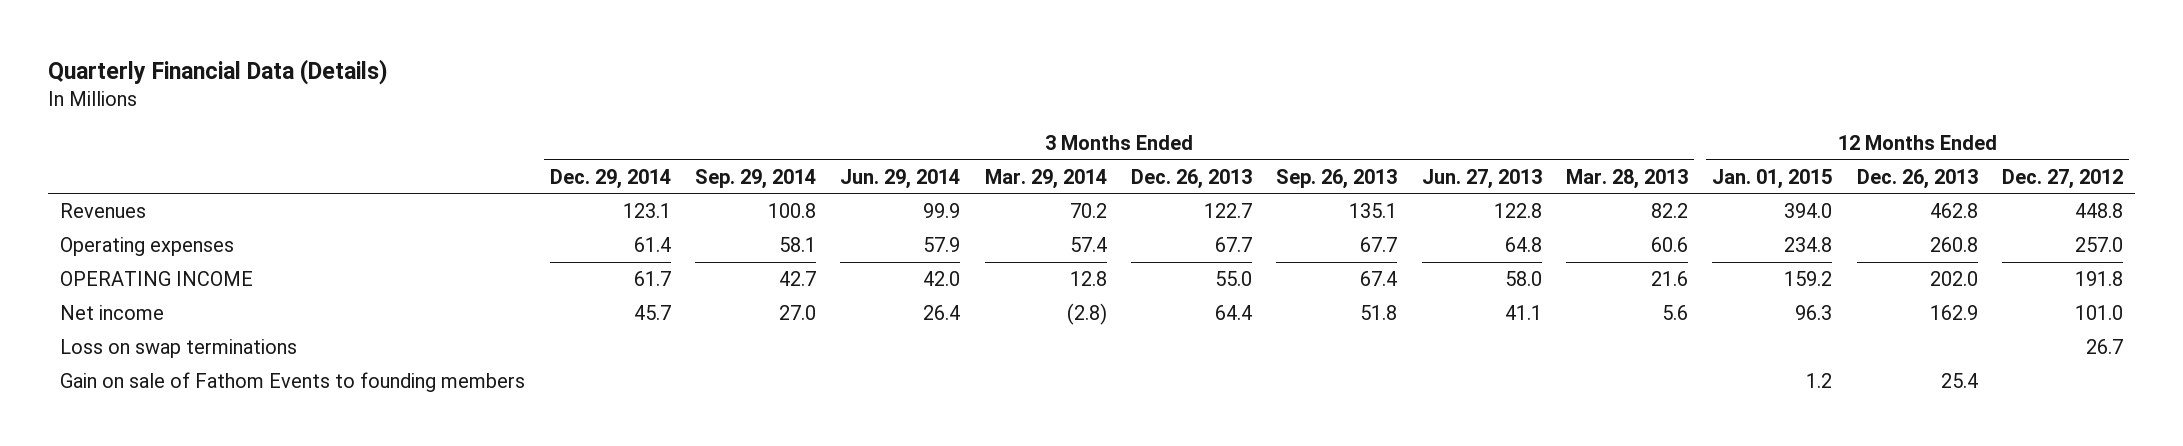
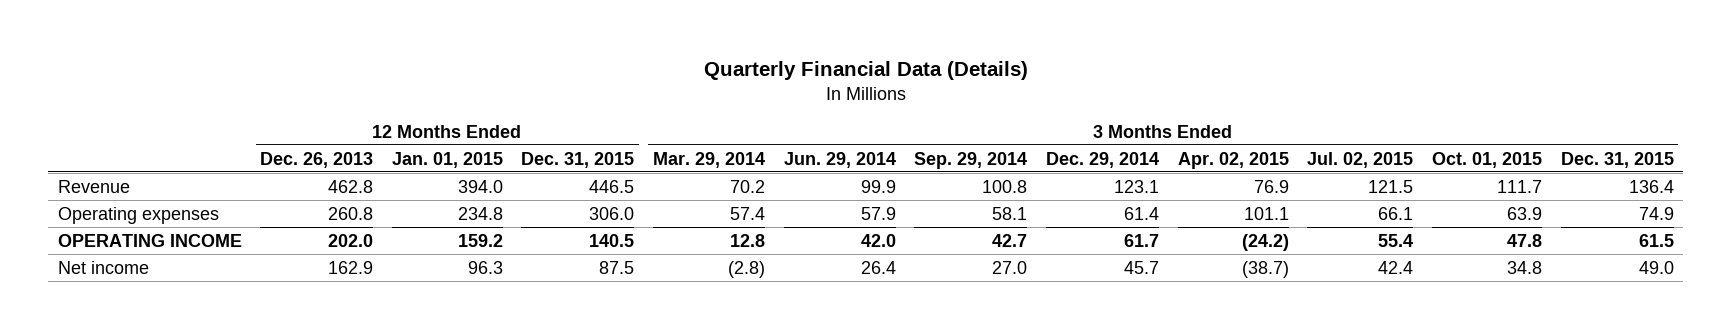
- | 3 Months Ended Dec. 29, 2014 | 3 Months Ended Sep. 29, 2014 | 3 Months Ended Jun. 29, 2014 | 3 Months Ended Mar. 29, 2014 | 3 Months Ended Dec. 26, 2013 | 3 Months Ended Sep. 26, 2013 | 3 Months Ended Jun. 27, 2013 | 3 Months Ended Mar. 28, 2013 | 12 Months Ended Jan. 01, 2015 | 12 Months Ended Dec. 26, 2013 | 12 Months Ended Dec. 27, 2012
+ | 12 Months Ended Dec. 26, 2013 | 12 Months Ended Jan. 01, 2015 | 12 Months Ended Dec. 31, 2015 | 3 Months Ended Mar. 29, 2014 | 3 Months Ended Jun. 29, 2014 | 3 Months Ended Sep. 29, 2014 | 3 Months Ended Dec. 29, 2014 | 3 Months Ended Apr. 02, 2015 | 3 Months Ended Jul. 02, 2015 | 3 Months Ended Oct. 01, 2015 | 3 Months Ended Dec. 31, 2015
- Revenues | 123.1 | 100.8 | 99.9 | 70.2 | 122.7 | 135.1 | 122.8 | 82.2 | 394.0 | 462.8 | 448.8
+ Revenue | 462.8 | 394.0 | 446.5 | 70.2 | 99.9 | 100.8 | 123.1 | 76.9 | 121.5 | 111.7 | 136.4
- Loss on swap terminations | | | | | | | | | | | 26.7
- Gain on sale of Fathom Events to founding members | | | | | | | | | 1.2 | 25.4 |

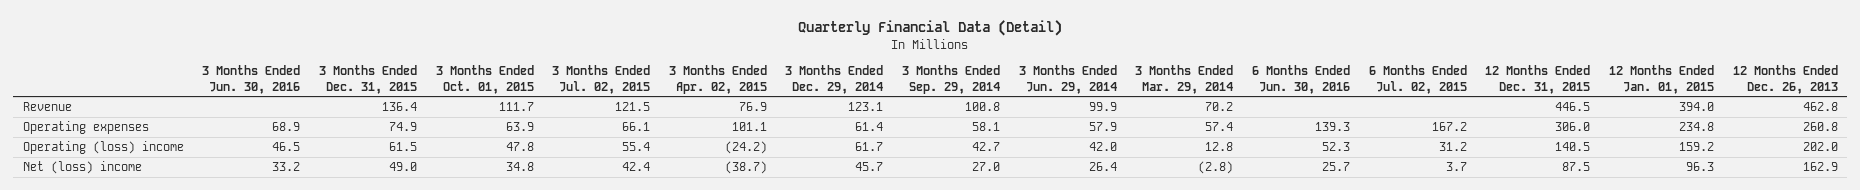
- Quarterly Financial Data (Details)
+ Quarterly Financial Data (Detail)
- | 12 Months Ended Dec. 26, 2013 | 12 Months Ended Jan. 01, 2015 | 12 Months Ended Dec. 31, 2015 | 3 Months Ended Mar. 29, 2014 | 3 Months Ended Jun. 29, 2014 | 3 Months Ended Sep. 29, 2014 | 3 Months Ended Dec. 29, 2014 | 3 Months Ended Apr. 02, 2015 | 3 Months Ended Jul. 02, 2015 | 3 Months Ended Oct. 01, 2015 | 3 Months Ended Dec. 31, 2015
+ | 3 Months Ended Jun. 30, 2016 | 3 Months Ended Dec. 31, 2015 | 3 Months Ended Oct. 01, 2015 | 3 Months Ended Jul. 02, 2015 | 3 Months Ended Apr. 02, 2015 | 3 Months Ended Dec. 29, 2014 | 3 Months Ended Sep. 29, 2014 | 3 Months Ended Jun. 29, 2014 | 3 Months Ended Mar. 29, 2014 | 6 Months Ended Jun. 30, 2016 | 6 Months Ended Jul. 02, 2015 | 12 Months Ended Dec. 31, 2015 | 12 Months Ended Jan. 01, 2015 | 12 Months Ended Dec. 26, 2013
- OPERATING INCOME | 202.0 | 159.2 | 140.5 | 12.8 | 42.0 | 42.7 | 61.7 | (24.2) | 55.4 | 47.8 | 61.5
- Net income | 162.9 | 96.3 | 87.5 | (2.8) | 26.4 | 27.0 | 45.7 | (38.7) | 42.4 | 34.8 | 49.0
+ Operating (loss) income | 46.5 | 61.5 | 47.8 | 55.4 | (24.2) | 61.7 | 42.7 | 42.0 | 12.8 | 52.3 | 31.2 | 140.5 | 159.2 | 202.0
+ Net (loss) income | 33.2 | 49.0 | 34.8 | 42.4 | (38.7) | 45.7 | 27.0 | 26.4 | (2.8) | 25.7 | 3.7 | 87.5 | 96.3 | 162.9

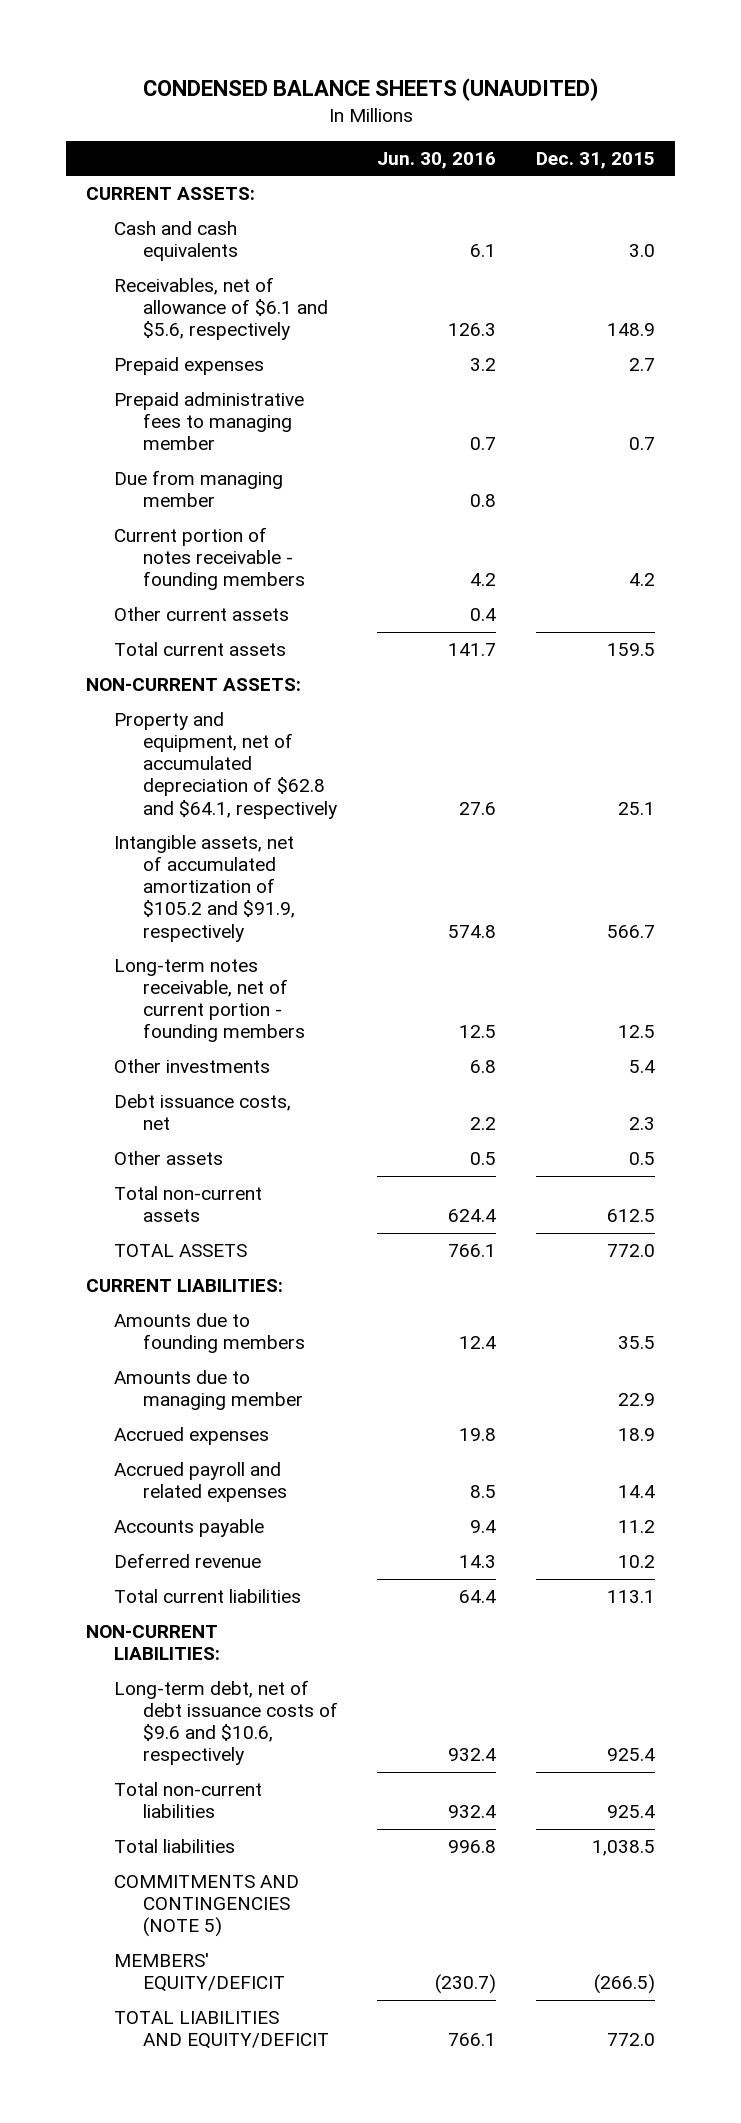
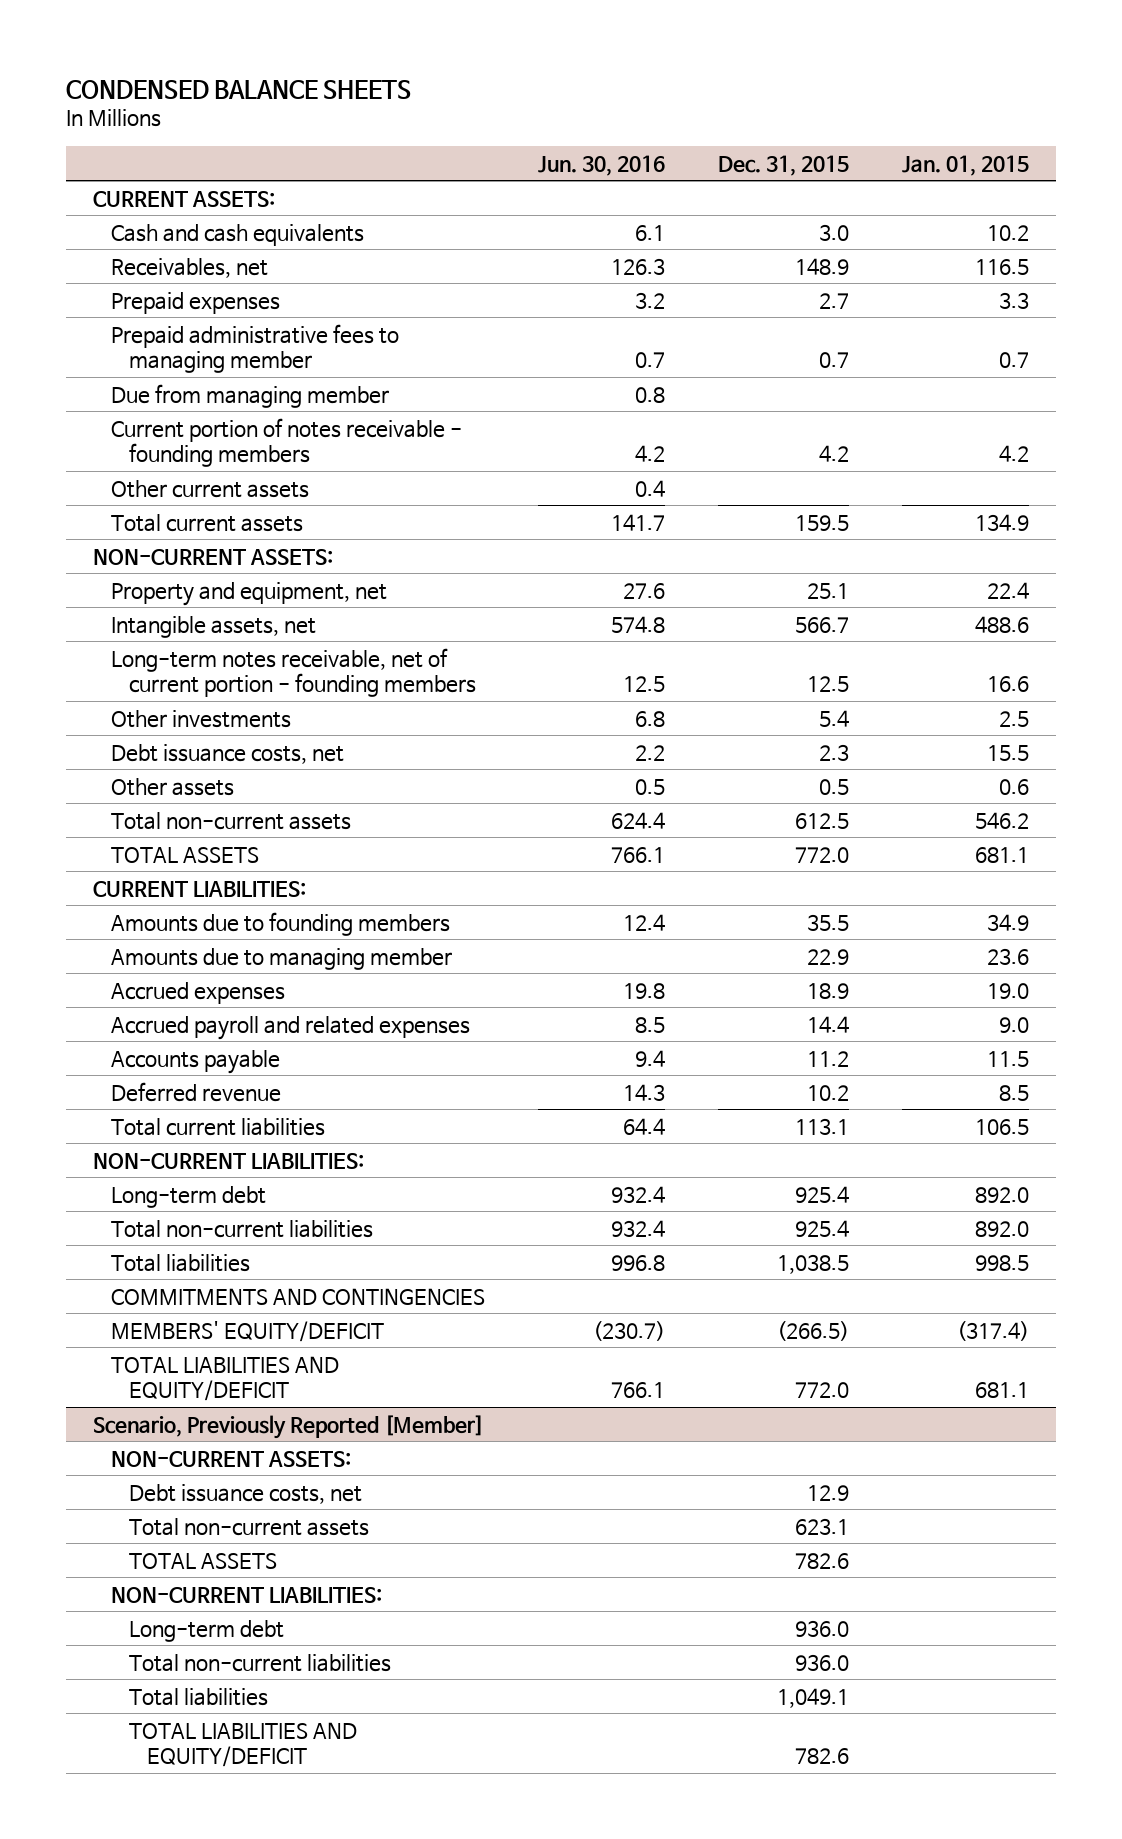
- CONDENSED BALANCE SHEETS (UNAUDITED)
+ CONDENSED BALANCE SHEETS
- | Jun. 30, 2016 | Dec. 31, 2015
+ | Jun. 30, 2016 | Dec. 31, 2015 | Jan. 01, 2015
- Receivables, net of allowance of $6.1 and $5.6, respectively | 126.3 | 148.9
+ Receivables, net | 126.3 | 148.9 | 116.5
- Property and equipment, net of accumulated depreciation of $62.8 and $64.1, respectively | 27.6 | 25.1
- Intangible assets, net of accumulated amortization of $105.2 and $91.9, respectively | 574.8 | 566.7
+ Property and equipment, net | 27.6 | 25.1 | 22.4
+ Intangible assets, net | 574.8 | 566.7 | 488.6
- Long-term debt, net of debt issuance costs of $9.6 and $10.6, respectively | 932.4 | 925.4
+ Long-term debt | 932.4 | 925.4 | 892.0
- COMMITMENTS AND CONTINGENCIES (NOTE 5)
+ COMMITMENTS AND CONTINGENCIES
+ Scenario, Previously Reported [Member]
+ NON-CURRENT ASSETS:
+ Debt issuance costs, net | | 12.9 |
+ Total non-current assets | | 623.1 |
+ TOTAL ASSETS | | 782.6 |
+ NON-CURRENT LIABILITIES:
+ Long-term debt | | 936.0 |
+ Total non-current liabilities | | 936.0 |
+ Total liabilities | | 1,049.1 |
+ TOTAL LIABILITIES AND EQUITY/DEFICIT | | 782.6 |

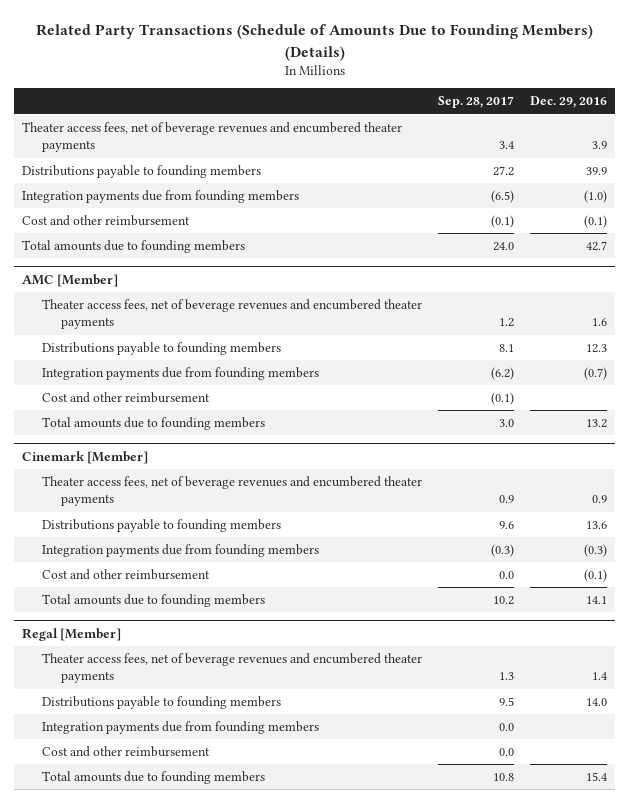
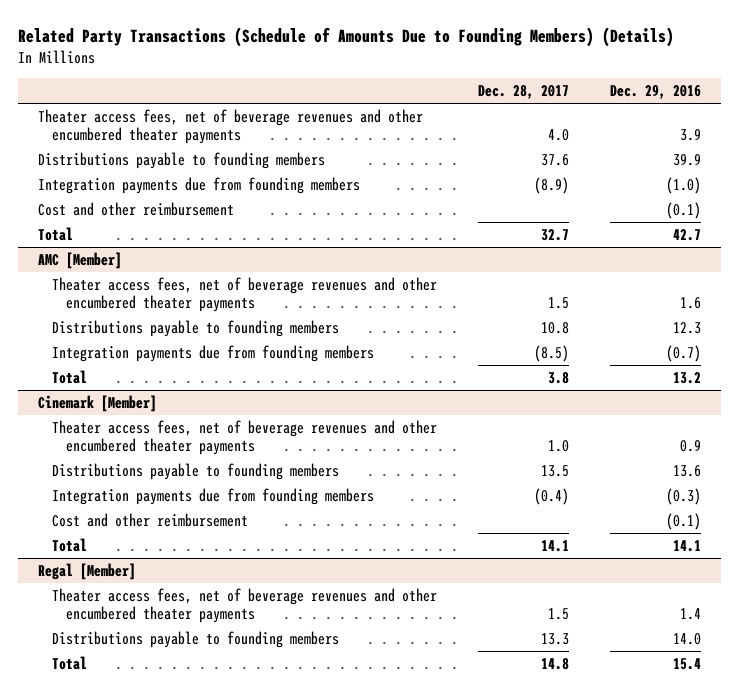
- | Sep. 28, 2017 | Dec. 29, 2016
+ | Dec. 28, 2017 | Dec. 29, 2016
- Theater access fees, net of beverage revenues and encumbered theater payments | 3.4 | 3.9
+ Theater access fees, net of beverage revenues and other encumbered theater payments | 4.0 | 3.9
- Total amounts due to founding members | 24.0 | 42.7
+ Total | 32.7 | 42.7
@ AMC [Member]
- Theater access fees, net of beverage revenues and encumbered theater payments | 1.2 | 1.6
+ Theater access fees, net of beverage revenues and other encumbered theater payments | 1.5 | 1.6
- Cost and other reimbursement | (0.1) |
- Total amounts due to founding members | 3.0 | 13.2
+ Total | 3.8 | 13.2
@ Cinemark [Member]
- Theater access fees, net of beverage revenues and encumbered theater payments | 0.9 | 0.9
+ Theater access fees, net of beverage revenues and other encumbered theater payments | 1.0 | 0.9
- Total amounts due to founding members | 10.2 | 14.1
+ Total | 14.1 | 14.1
@ Regal [Member]
- Theater access fees, net of beverage revenues and encumbered theater payments | 1.3 | 1.4
+ Theater access fees, net of beverage revenues and other encumbered theater payments | 1.5 | 1.4
- Integration payments due from founding members | 0.0 |
- Cost and other reimbursement | 0.0 |
- Total amounts due to founding members | 10.8 | 15.4
+ Total | 14.8 | 15.4

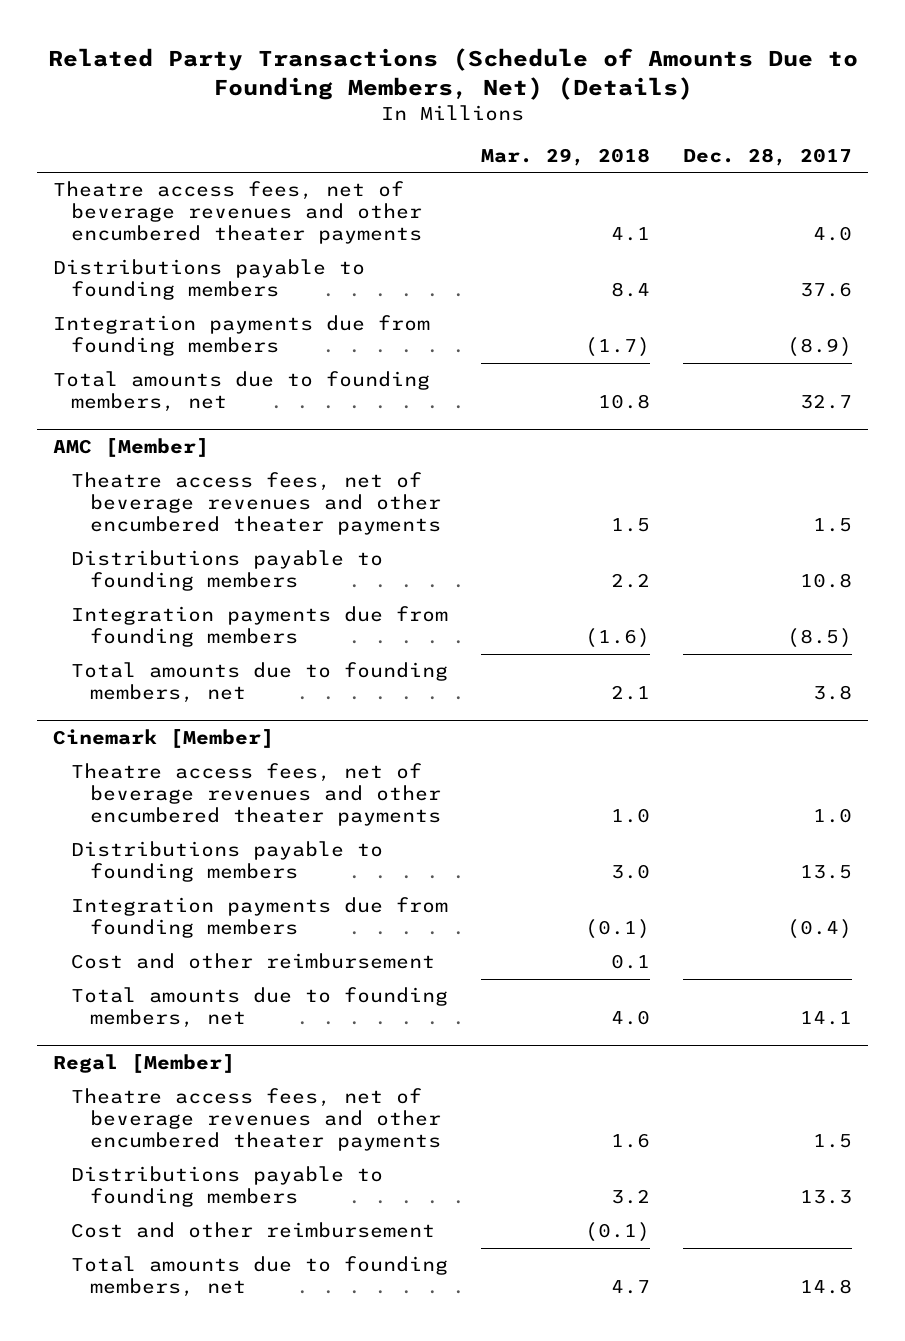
- Related Party Transactions (Schedule of Amounts Due to Founding Members) (Details)
+ Related Party Transactions (Schedule of Amounts Due to Founding Members, Net) (Details)
- | Dec. 28, 2017 | Dec. 29, 2016
+ | Mar. 29, 2018 | Dec. 28, 2017
- Theater access fees, net of beverage revenues and other encumbered theater payments | 4.0 | 3.9
+ Theatre access fees, net of beverage revenues and other encumbered theater payments | 4.1 | 4.0
- Cost and other reimbursement | | (0.1)
- Total | 32.7 | 42.7
+ Total amounts due to founding members, net | 10.8 | 32.7
@ AMC [Member]
- Theater access fees, net of beverage revenues and other encumbered theater payments | 1.5 | 1.6
+ Theatre access fees, net of beverage revenues and other encumbered theater payments | 1.5 | 1.5
- Total | 3.8 | 13.2
+ Total amounts due to founding members, net | 2.1 | 3.8
@ Cinemark [Member]
- Theater access fees, net of beverage revenues and other encumbered theater payments | 1.0 | 0.9
+ Theatre access fees, net of beverage revenues and other encumbered theater payments | 1.0 | 1.0
- Total | 14.1 | 14.1
+ Total amounts due to founding members, net | 4.0 | 14.1
@ Regal [Member]
- Theater access fees, net of beverage revenues and other encumbered theater payments | 1.5 | 1.4
+ Theatre access fees, net of beverage revenues and other encumbered theater payments | 1.6 | 1.5
- Total | 14.8 | 15.4
+ Cost and other reimbursement | (0.1) |
+ Total amounts due to founding members, net | 4.7 | 14.8

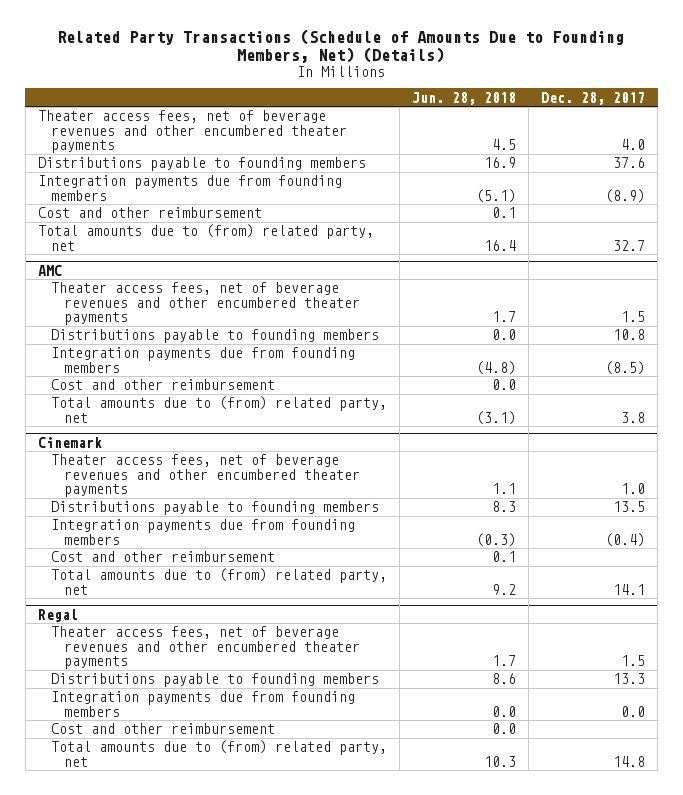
- | Mar. 29, 2018 | Dec. 28, 2017
+ | Jun. 28, 2018 | Dec. 28, 2017
- Theatre access fees, net of beverage revenues and other encumbered theater payments | 4.1 | 4.0
+ Theater access fees, net of beverage revenues and other encumbered theater payments | 4.5 | 4.0
- Total amounts due to founding members, net | 10.8 | 32.7
- AMC [Member]
- Theatre access fees, net of beverage revenues and other encumbered theater payments | 1.5 | 1.5
+ Cost and other reimbursement | 0.1 |
+ Total amounts due to (from) related party, net | 16.4 | 32.7
+ AMC
+ Theater access fees, net of beverage revenues and other encumbered theater payments | 1.7 | 1.5
- Total amounts due to founding members, net | 2.1 | 3.8
- Cinemark [Member]
- Theatre access fees, net of beverage revenues and other encumbered theater payments | 1.0 | 1.0
+ Cost and other reimbursement | 0.0 |
+ Total amounts due to (from) related party, net | (3.1) | 3.8
+ Cinemark
+ Theater access fees, net of beverage revenues and other encumbered theater payments | 1.1 | 1.0
- Total amounts due to founding members, net | 4.0 | 14.1
- Regal [Member]
- Theatre access fees, net of beverage revenues and other encumbered theater payments | 1.6 | 1.5
+ Total amounts due to (from) related party, net | 9.2 | 14.1
+ Regal
+ Theater access fees, net of beverage revenues and other encumbered theater payments | 1.7 | 1.5
+ Integration payments due from founding members | 0.0 | 0.0
- Total amounts due to founding members, net | 4.7 | 14.8
+ Total amounts due to (from) related party, net | 10.3 | 14.8

